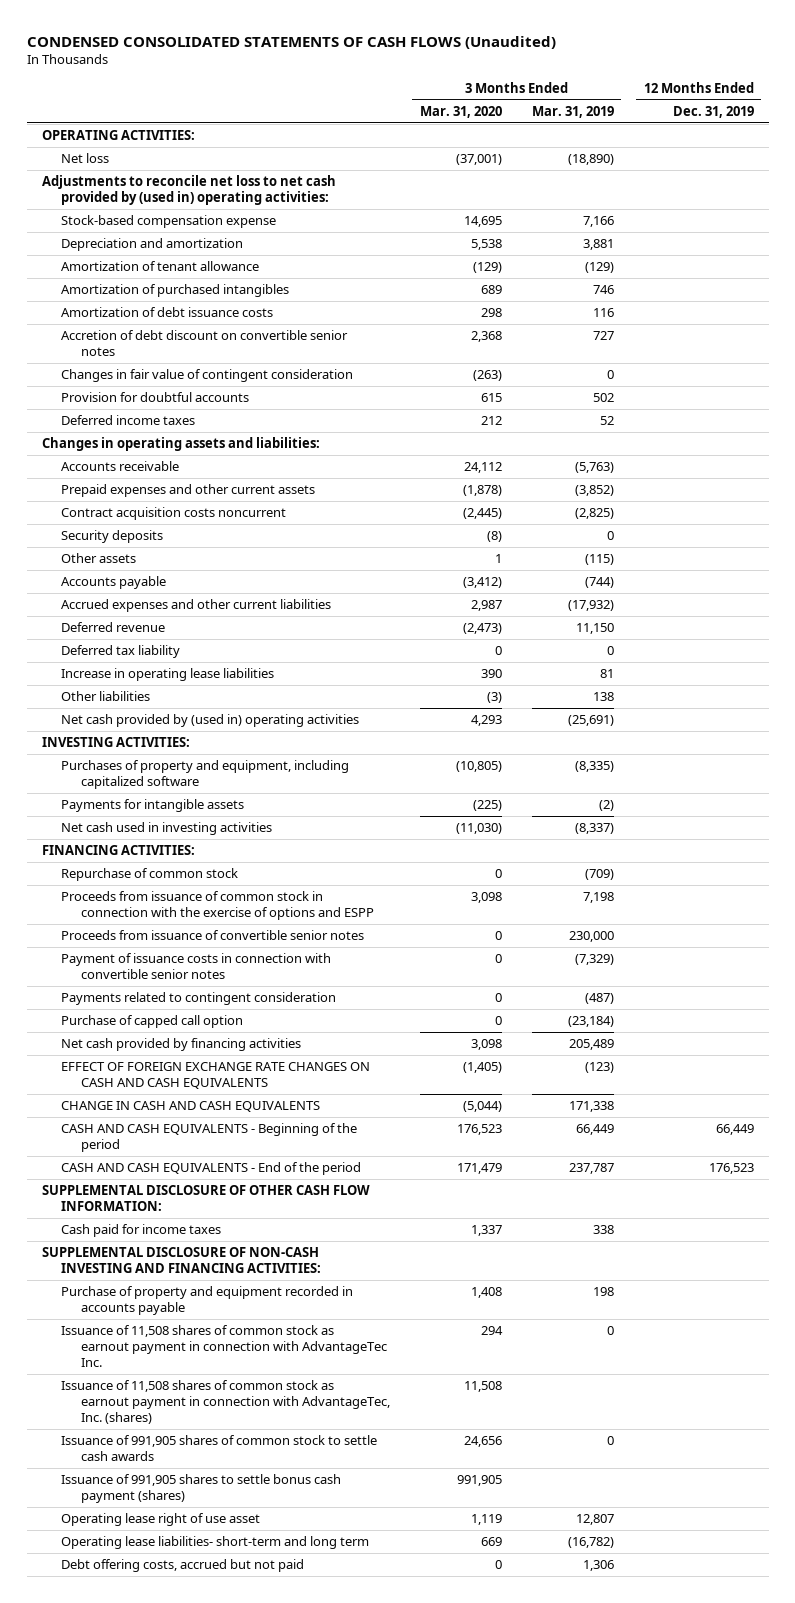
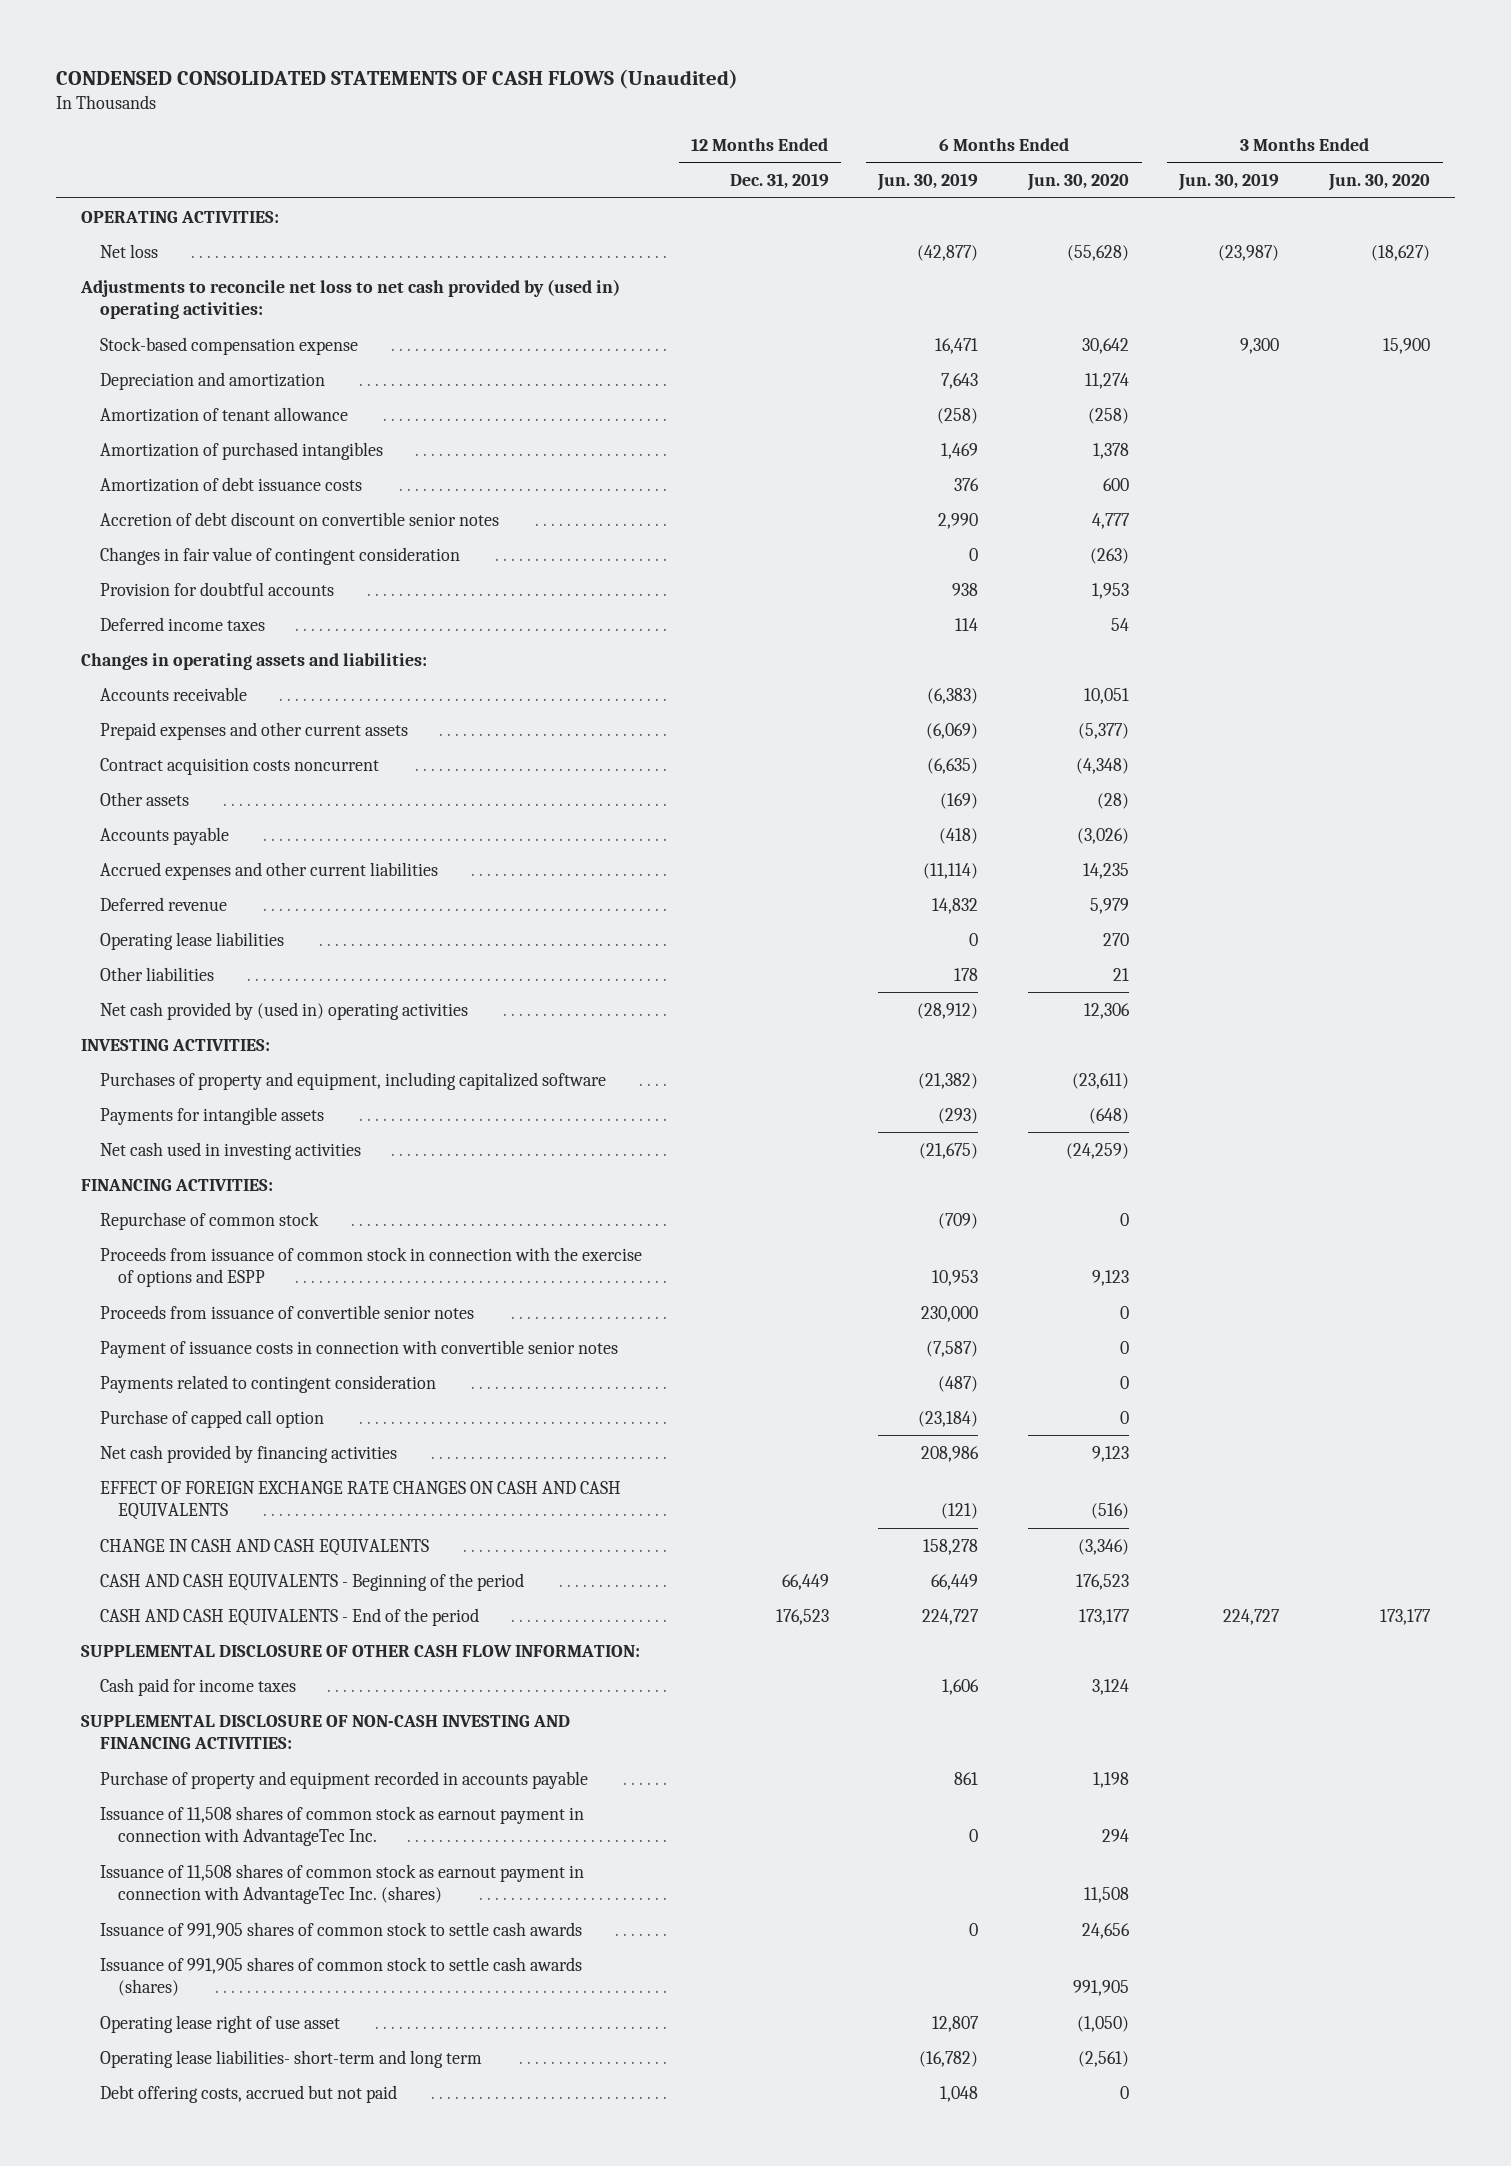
- | 3 Months Ended Mar. 31, 2020 | 3 Months Ended Mar. 31, 2019 | 12 Months Ended Dec. 31, 2019
+ | 12 Months Ended Dec. 31, 2019 | 6 Months Ended Jun. 30, 2019 | 6 Months Ended Jun. 30, 2020 | 3 Months Ended Jun. 30, 2019 | 3 Months Ended Jun. 30, 2020
- Security deposits | (8) | 0 |
- Deferred tax liability | 0 | 0 |
- Increase in operating lease liabilities | 390 | 81 |
+ Operating lease liabilities | | 0 | 270 | |
- Issuance of 11,508 shares of common stock as earnout payment in connection with AdvantageTec, Inc. (shares) | 11,508 | |
+ Issuance of 11,508 shares of common stock as earnout payment in connection with AdvantageTec Inc. (shares) | | | 11,508 | |
- Issuance of 991,905 shares to settle bonus cash payment (shares) | 991,905 | |
+ Issuance of 991,905 shares of common stock to settle cash awards (shares) | | | 991,905 | |

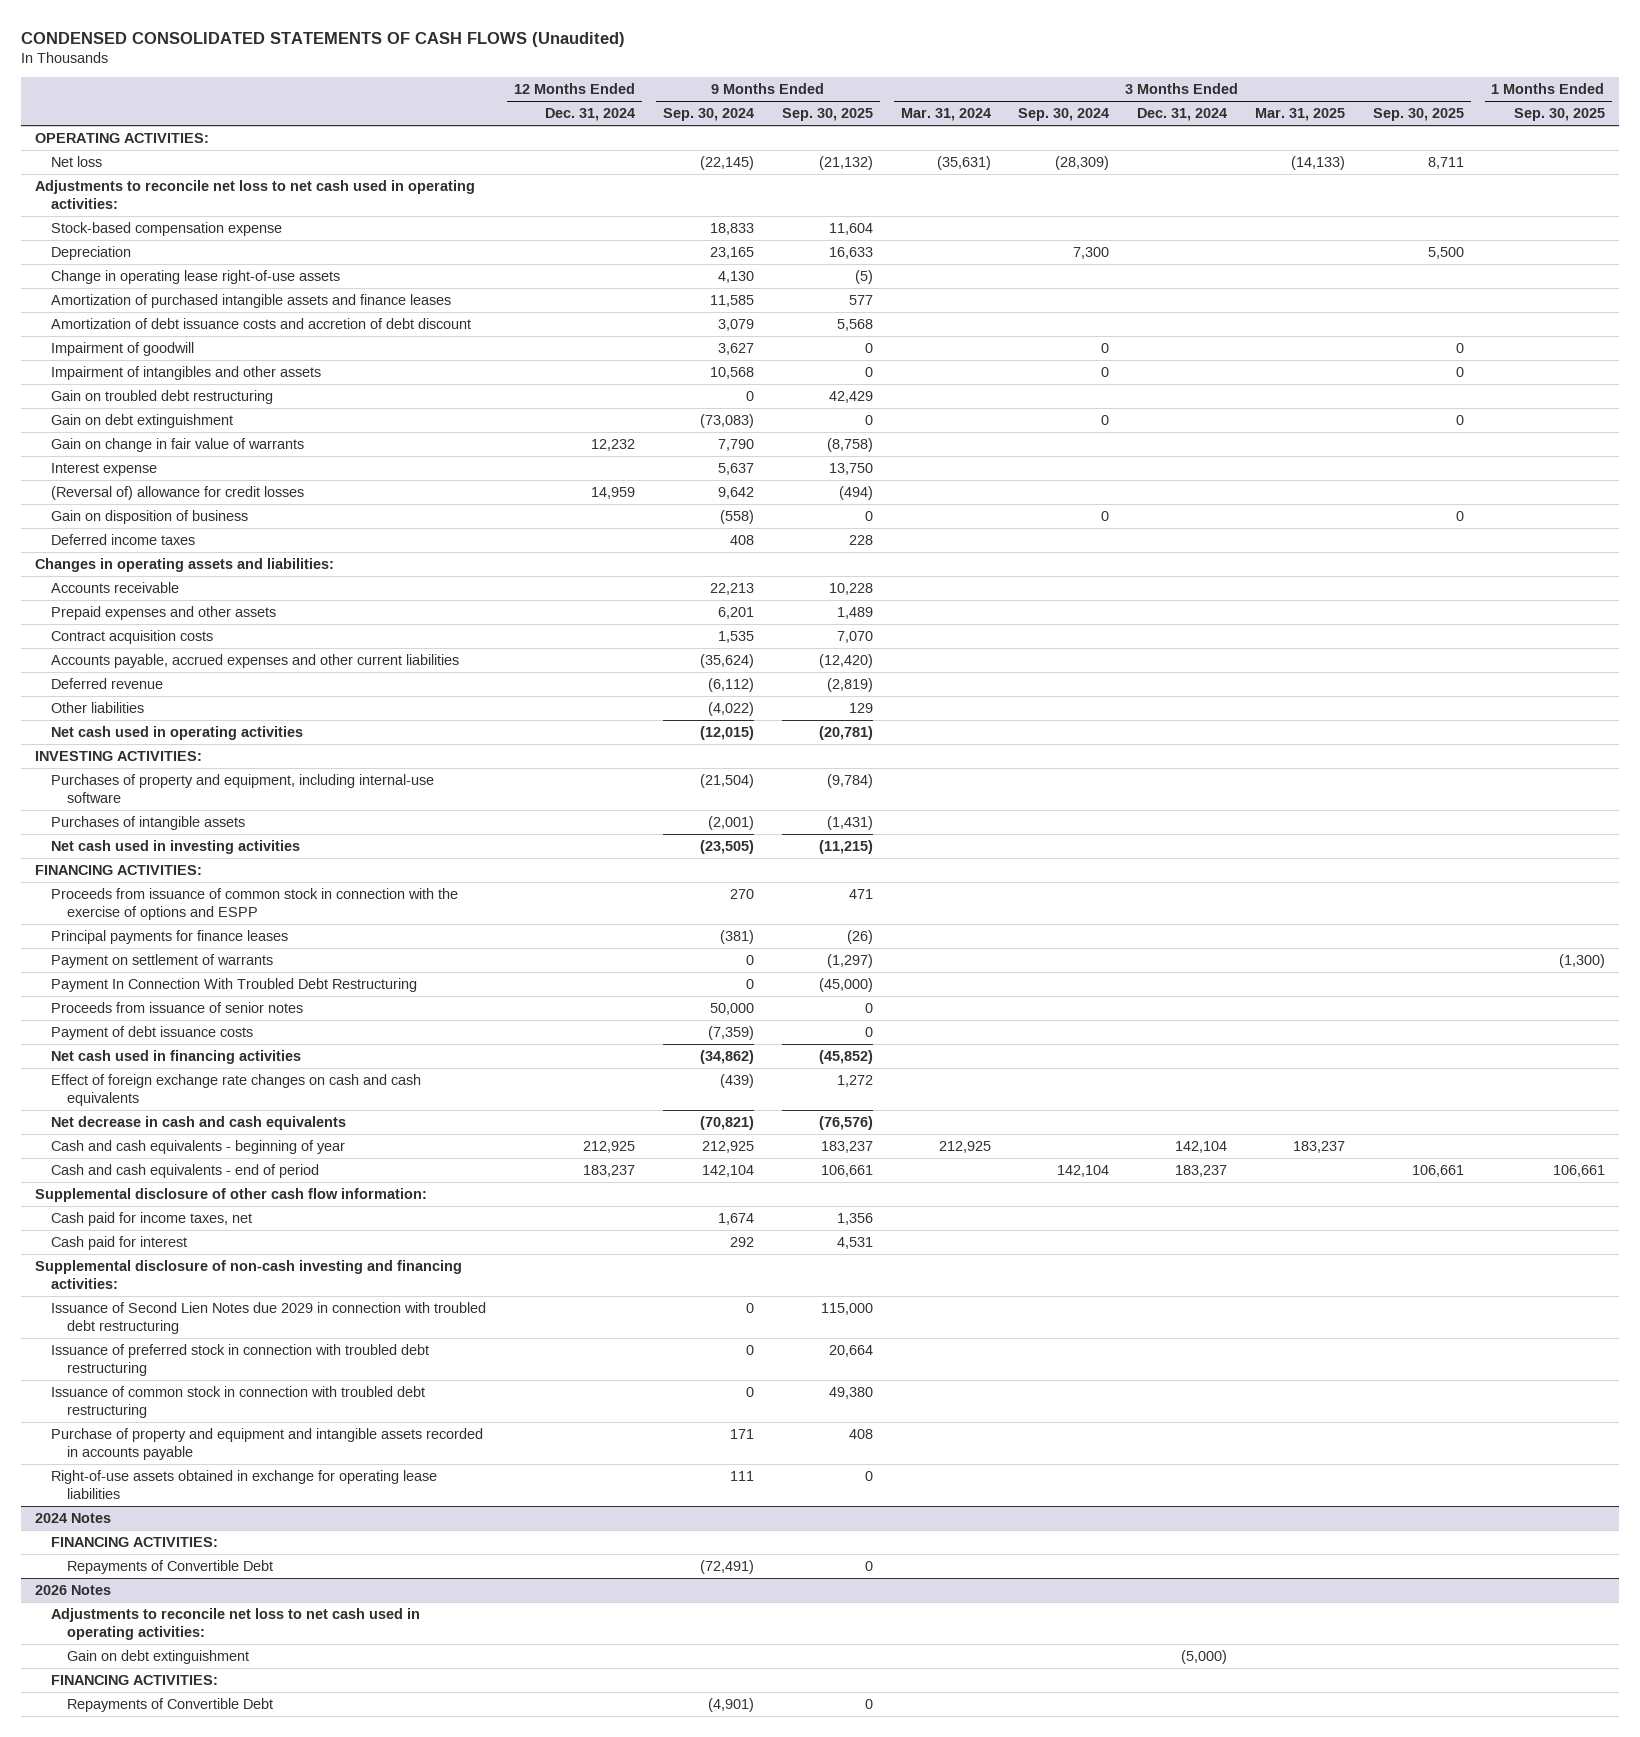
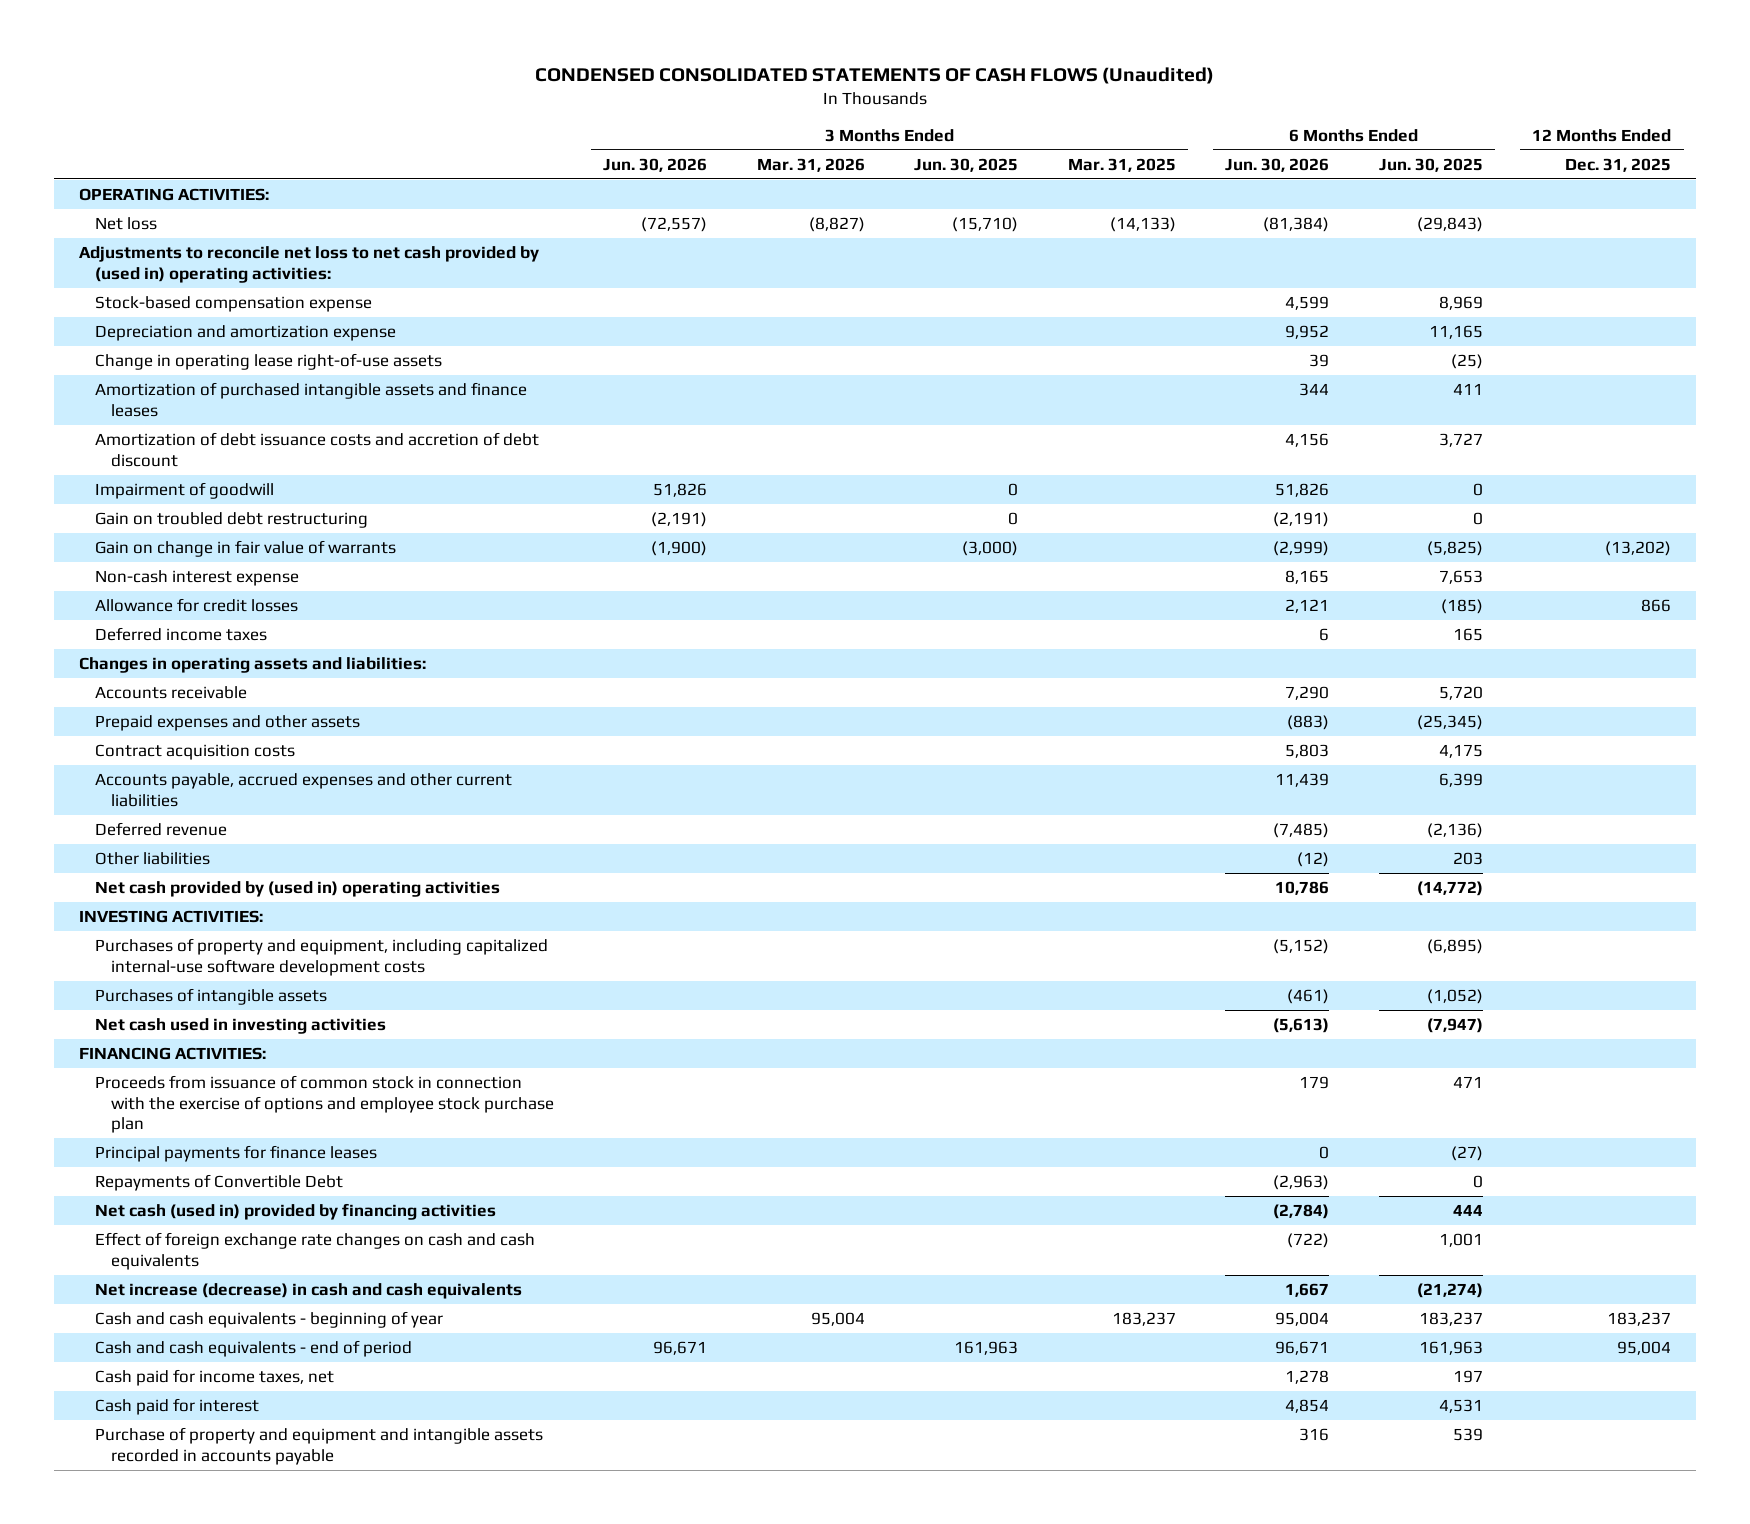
- | 12 Months Ended Dec. 31, 2024 | 9 Months Ended Sep. 30, 2024 | 9 Months Ended Sep. 30, 2025 | 3 Months Ended Mar. 31, 2024 | 3 Months Ended Sep. 30, 2024 | 3 Months Ended Dec. 31, 2024 | 3 Months Ended Mar. 31, 2025 | 3 Months Ended Sep. 30, 2025 | 1 Months Ended Sep. 30, 2025
+ | 3 Months Ended Jun. 30, 2026 | 3 Months Ended Mar. 31, 2026 | 3 Months Ended Jun. 30, 2025 | 3 Months Ended Mar. 31, 2025 | 6 Months Ended Jun. 30, 2026 | 6 Months Ended Jun. 30, 2025 | 12 Months Ended Dec. 31, 2025
- Adjustments to reconcile net loss to net cash used in operating activities:
+ Adjustments to reconcile net loss to net cash provided by (used in) operating activities:
- Depreciation | | 23,165 | 16,633 | | 7,300 | | | 5,500 |
+ Depreciation and amortization expense | | | | | 9,952 | 11,165 |
- Impairment of intangibles and other assets | | 10,568 | 0 | | 0 | | | 0 |
- Gain on debt extinguishment | | (73,083) | 0 | | 0 | | | 0 |
- Interest expense | | 5,637 | 13,750 | | | | | |
- (Reversal of) allowance for credit losses | 14,959 | 9,642 | (494) | | | | | |
- Gain on disposition of business | | (558) | 0 | | 0 | | | 0 |
+ Non-cash interest expense | | | | | 8,165 | 7,653 |
+ Allowance for credit losses | | | | | 2,121 | (185) | 866
- Net cash used in operating activities | | (12,015) | (20,781) | | | | | |
+ Net cash provided by (used in) operating activities | | | | | 10,786 | (14,772) |
- Purchases of property and equipment, including internal-use software | | (21,504) | (9,784) | | | | | |
+ Purchases of property and equipment, including capitalized internal-use software development costs | | | | | (5,152) | (6,895) |
- Proceeds from issuance of common stock in connection with the exercise of options and ESPP | | 270 | 471 | | | | | |
+ Proceeds from issuance of common stock in connection with the exercise of options and employee stock purchase plan | | | | | 179 | 471 |
- Payment on settlement of warrants | | 0 | (1,297) | | | | | | (1,300)
- Payment In Connection With Troubled Debt Restructuring | | 0 | (45,000) | | | | | |
- Proceeds from issuance of senior notes | | 50,000 | 0 | | | | | |
- Payment of debt issuance costs | | (7,359) | 0 | | | | | |
- Net cash used in financing activities | | (34,862) | (45,852) | | | | | |
+ Repayments of Convertible Debt | | | | | (2,963) | 0 |
+ Net cash (used in) provided by financing activities | | | | | (2,784) | 444 |
- Net decrease in cash and cash equivalents | | (70,821) | (76,576) | | | | | |
+ Net increase (decrease) in cash and cash equivalents | | | | | 1,667 | (21,274) |
- Supplemental disclosure of other cash flow information:
- Supplemental disclosure of non-cash investing and financing activities:
- Issuance of Second Lien Notes due 2029 in connection with troubled debt restructuring | | 0 | 115,000 | | | | | |
- Issuance of preferred stock in connection with troubled debt restructuring | | 0 | 20,664 | | | | | |
- Issuance of common stock in connection with troubled debt restructuring | | 0 | 49,380 | | | | | |
- Right-of-use assets obtained in exchange for operating lease liabilities | | 111 | 0 | | | | | |
- 2024 Notes
- FINANCING ACTIVITIES:
- Repayments of Convertible Debt | | (72,491) | 0 | | | | | |
- 2026 Notes
- Adjustments to reconcile net loss to net cash used in operating activities:
- Gain on debt extinguishment | | | | | | (5,000) | | |
- FINANCING ACTIVITIES:
- Repayments of Convertible Debt | | (4,901) | 0 | | | | | |

